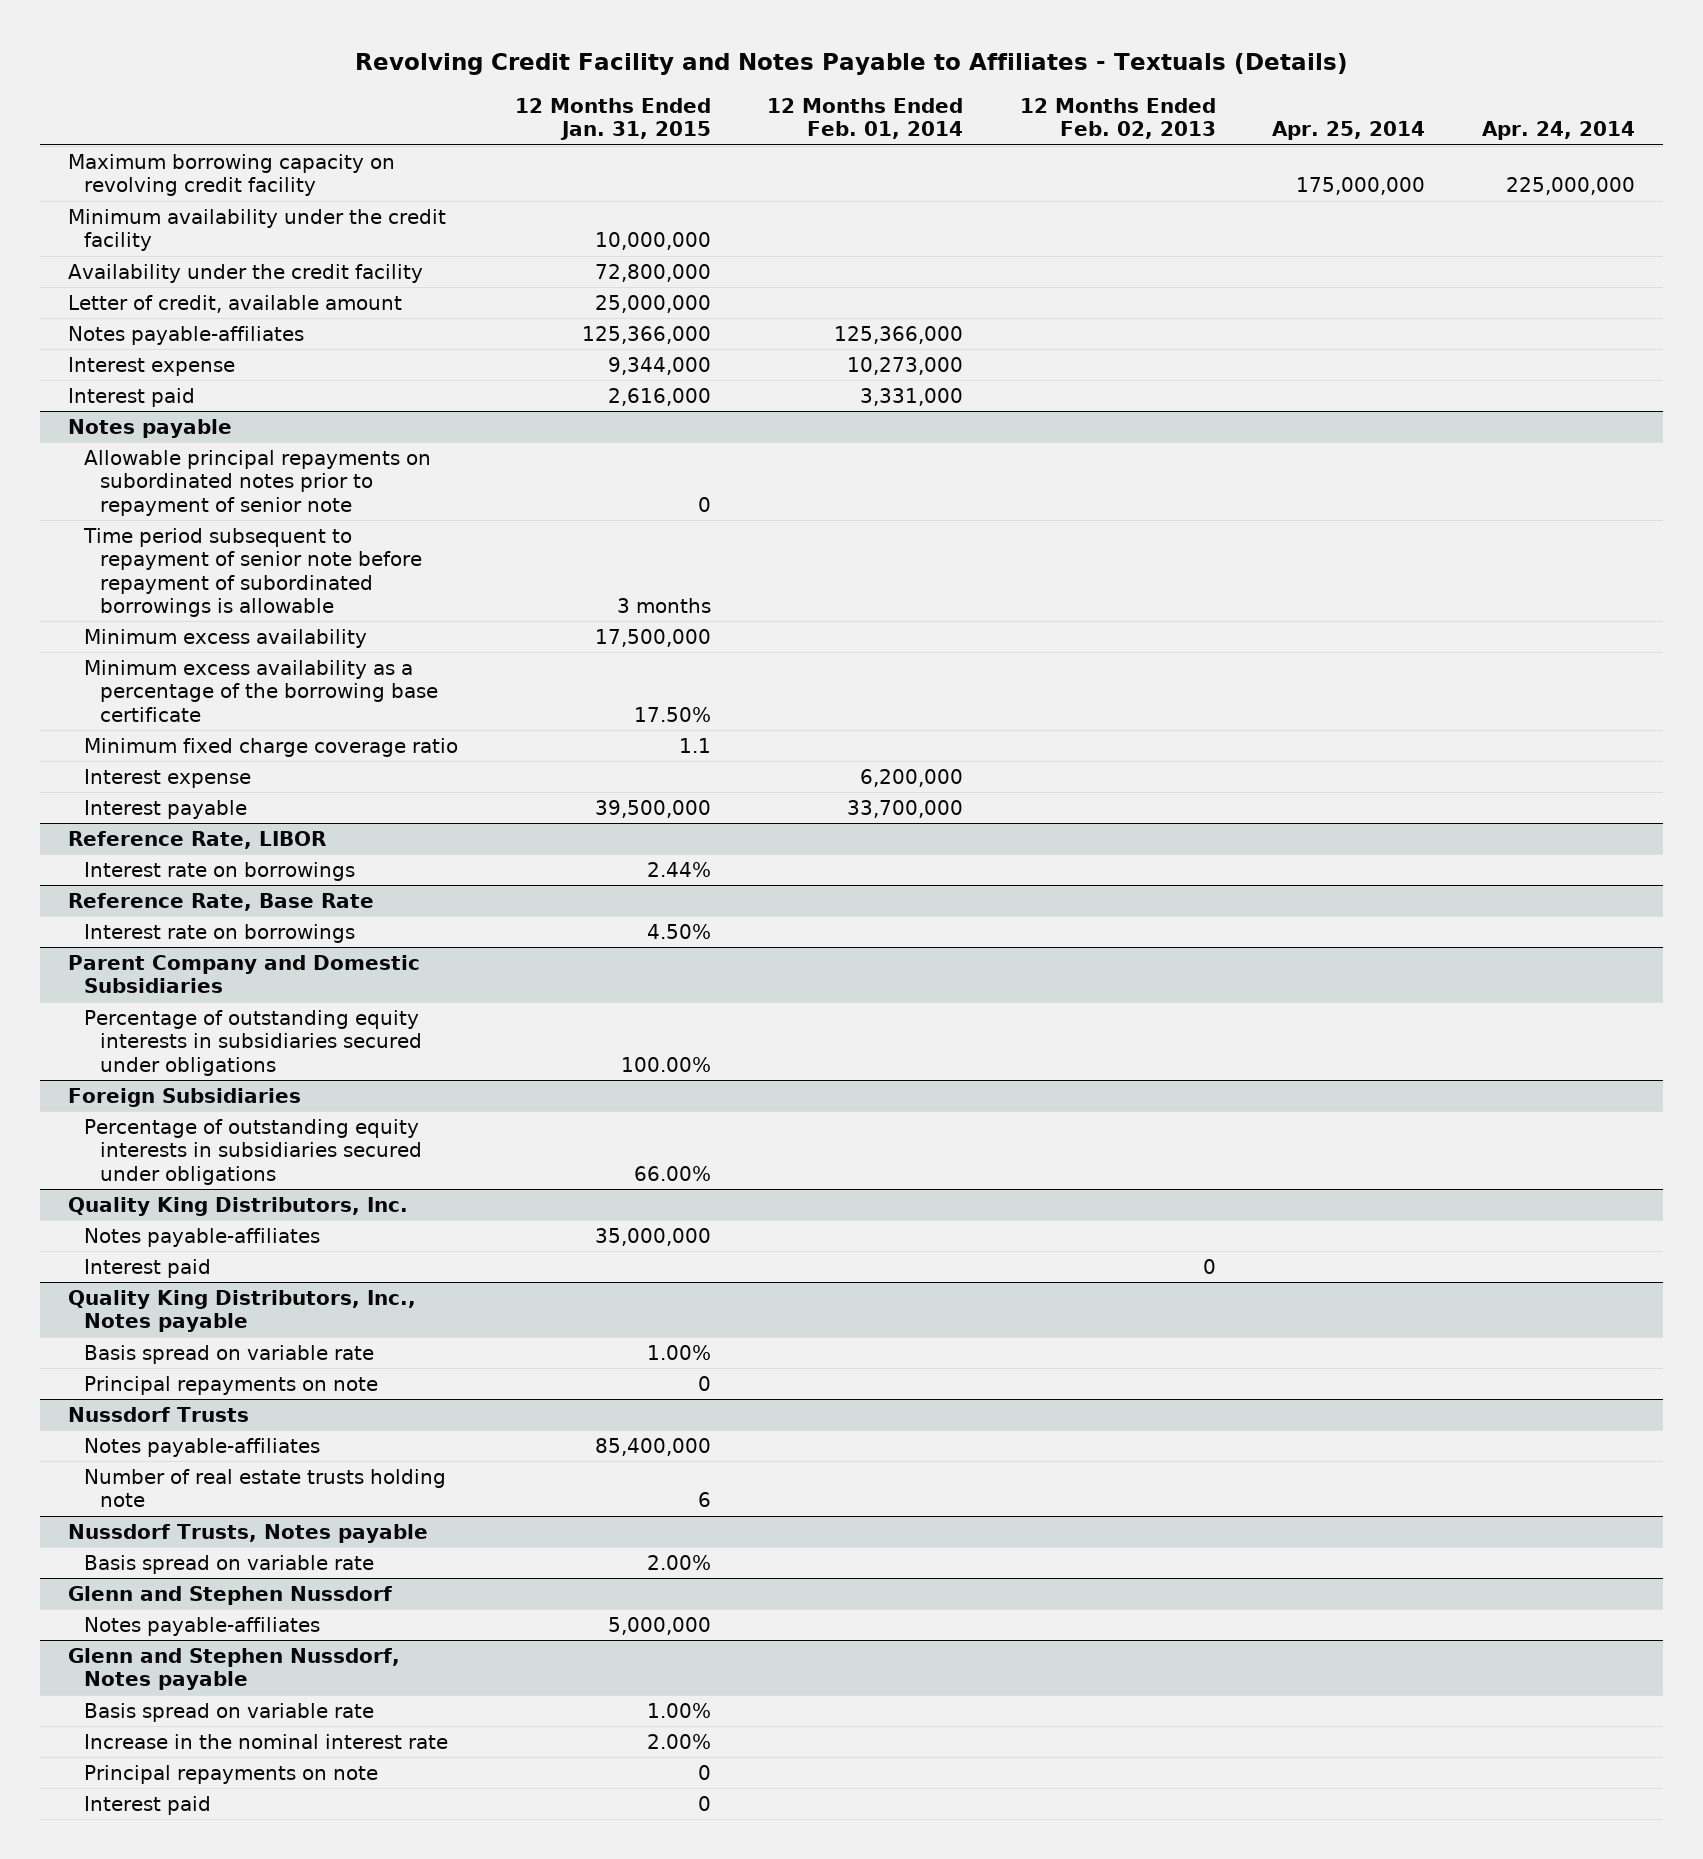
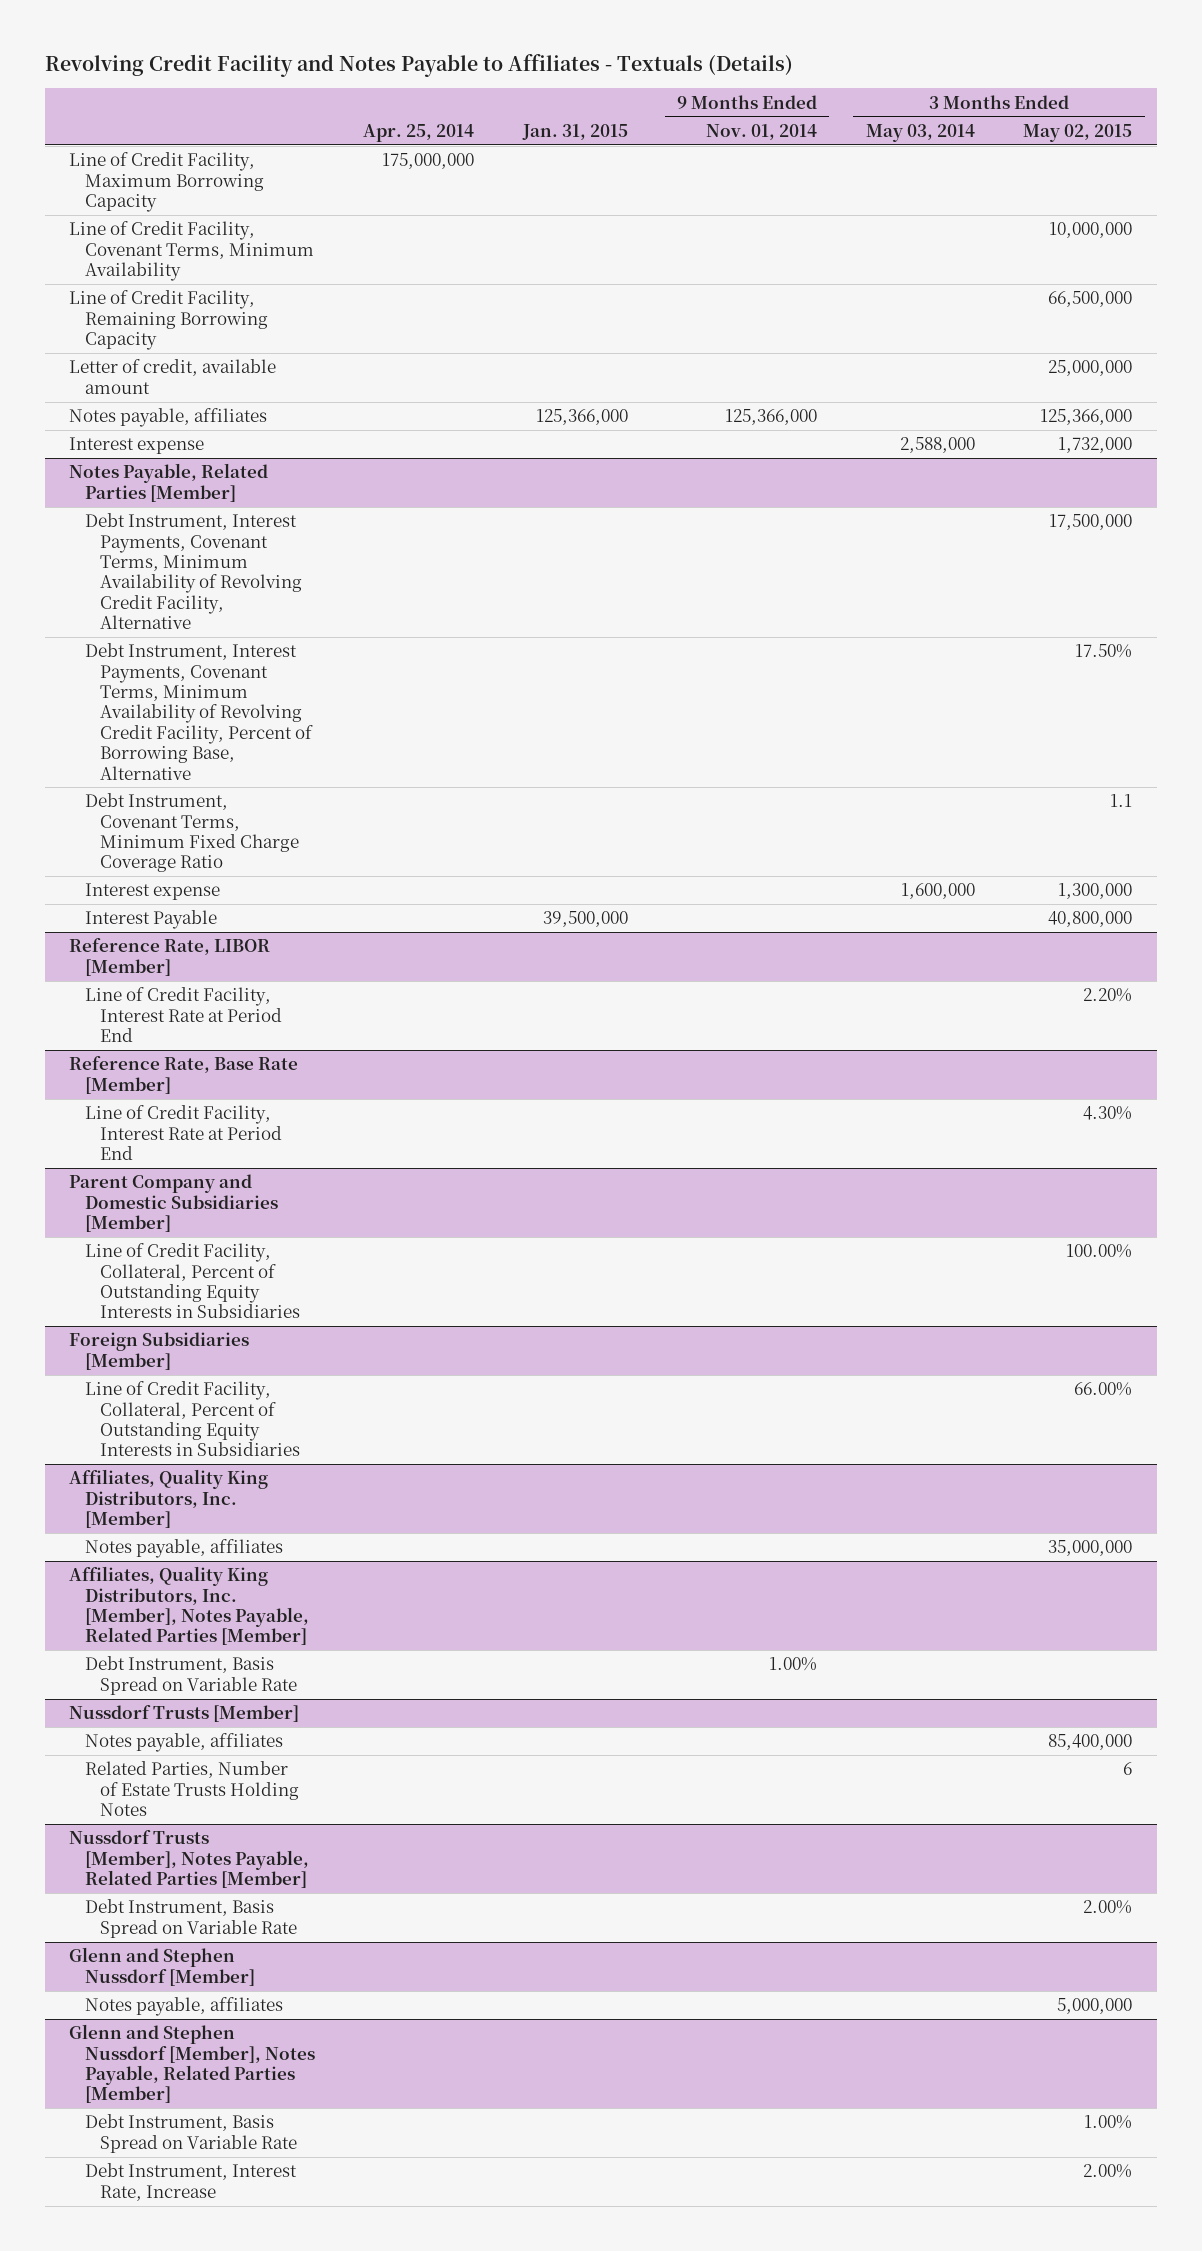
- | 12 Months Ended Jan. 31, 2015 | 12 Months Ended Feb. 01, 2014 | 12 Months Ended Feb. 02, 2013 | Apr. 25, 2014 | Apr. 24, 2014
+ | Apr. 25, 2014 | Jan. 31, 2015 | 9 Months Ended Nov. 01, 2014 | 3 Months Ended May 03, 2014 | 3 Months Ended May 02, 2015
- Maximum borrowing capacity on revolving credit facility | | | | 175,000,000 | 225,000,000
- Minimum availability under the credit facility | 10,000,000 | | | |
- Availability under the credit facility | 72,800,000 | | | |
+ Line of Credit Facility, Maximum Borrowing Capacity | 175,000,000 | | | |
+ Line of Credit Facility, Covenant Terms, Minimum Availability | | | | | 10,000,000
+ Line of Credit Facility, Remaining Borrowing Capacity | | | | | 66,500,000
- Notes payable-affiliates | 125,366,000 | 125,366,000 | | |
+ Notes payable, affiliates | | 125,366,000 | 125,366,000 | | 125,366,000
- Interest paid | 2,616,000 | 3,331,000 | | |
- Notes payable
- Allowable principal repayments on subordinated notes prior to repayment of senior note | 0 | | | |
- Time period subsequent to repayment of senior note before repayment of subordinated borrowings is allowable | 3 months | | | |
- Minimum excess availability | 17,500,000 | | | |
- Minimum excess availability as a percentage of the borrowing base certificate | 17.50% | | | |
- Minimum fixed charge coverage ratio | 1.1 | | | |
- Interest expense | | 6,200,000 | | |
- Interest payable | 39,500,000 | 33,700,000 | | |
- Reference Rate, LIBOR
- Interest rate on borrowings | 2.44% | | | |
- Reference Rate, Base Rate
- Interest rate on borrowings | 4.50% | | | |
- Parent Company and Domestic Subsidiaries
- Percentage of outstanding equity interests in subsidiaries secured under obligations | 100.00% | | | |
- Foreign Subsidiaries
- Percentage of outstanding equity interests in subsidiaries secured under obligations | 66.00% | | | |
- Quality King Distributors, Inc.
- Notes payable-affiliates | 35,000,000 | | | |
- Interest paid | | | 0 | |
- Quality King Distributors, Inc., Notes payable
- Basis spread on variable rate | 1.00% | | | |
- Principal repayments on note | 0 | | | |
- Nussdorf Trusts
- Notes payable-affiliates | 85,400,000 | | | |
- Number of real estate trusts holding note | 6 | | | |
- Nussdorf Trusts, Notes payable
- Basis spread on variable rate | 2.00% | | | |
- Glenn and Stephen Nussdorf
- Notes payable-affiliates | 5,000,000 | | | |
- Glenn and Stephen Nussdorf, Notes payable
- Basis spread on variable rate | 1.00% | | | |
- Increase in the nominal interest rate | 2.00% | | | |
- Principal repayments on note | 0 | | | |
- Interest paid | 0 | | | |
+ Notes Payable, Related Parties [Member]
+ Debt Instrument, Interest Payments, Covenant Terms, Minimum Availability of Revolving Credit Facility, Alternative | | | | | 17,500,000
+ Debt Instrument, Interest Payments, Covenant Terms, Minimum Availability of Revolving Credit Facility, Percent of Borrowing Base, Alternative | | | | | 17.50%
+ Debt Instrument, Covenant Terms, Minimum Fixed Charge Coverage Ratio | | | | | 1.1
+ Interest expense | | | | 1,600,000 | 1,300,000
+ Interest Payable | | 39,500,000 | | | 40,800,000
+ Reference Rate, LIBOR [Member]
+ Line of Credit Facility, Interest Rate at Period End | | | | | 2.20%
+ Reference Rate, Base Rate [Member]
+ Line of Credit Facility, Interest Rate at Period End | | | | | 4.30%
+ Parent Company and Domestic Subsidiaries [Member]
+ Line of Credit Facility, Collateral, Percent of Outstanding Equity Interests in Subsidiaries | | | | | 100.00%
+ Foreign Subsidiaries [Member]
+ Line of Credit Facility, Collateral, Percent of Outstanding Equity Interests in Subsidiaries | | | | | 66.00%
+ Affiliates, Quality King Distributors, Inc. [Member]
+ Notes payable, affiliates | | | | | 35,000,000
+ Affiliates, Quality King Distributors, Inc. [Member], Notes Payable, Related Parties [Member]
+ Debt Instrument, Basis Spread on Variable Rate | | | 1.00% | |
+ Nussdorf Trusts [Member]
+ Notes payable, affiliates | | | | | 85,400,000
+ Related Parties, Number of Estate Trusts Holding Notes | | | | | 6
+ Nussdorf Trusts [Member], Notes Payable, Related Parties [Member]
+ Debt Instrument, Basis Spread on Variable Rate | | | | | 2.00%
+ Glenn and Stephen Nussdorf [Member]
+ Notes payable, affiliates | | | | | 5,000,000
+ Glenn and Stephen Nussdorf [Member], Notes Payable, Related Parties [Member]
+ Debt Instrument, Basis Spread on Variable Rate | | | | | 1.00%
+ Debt Instrument, Interest Rate, Increase | | | | | 2.00%

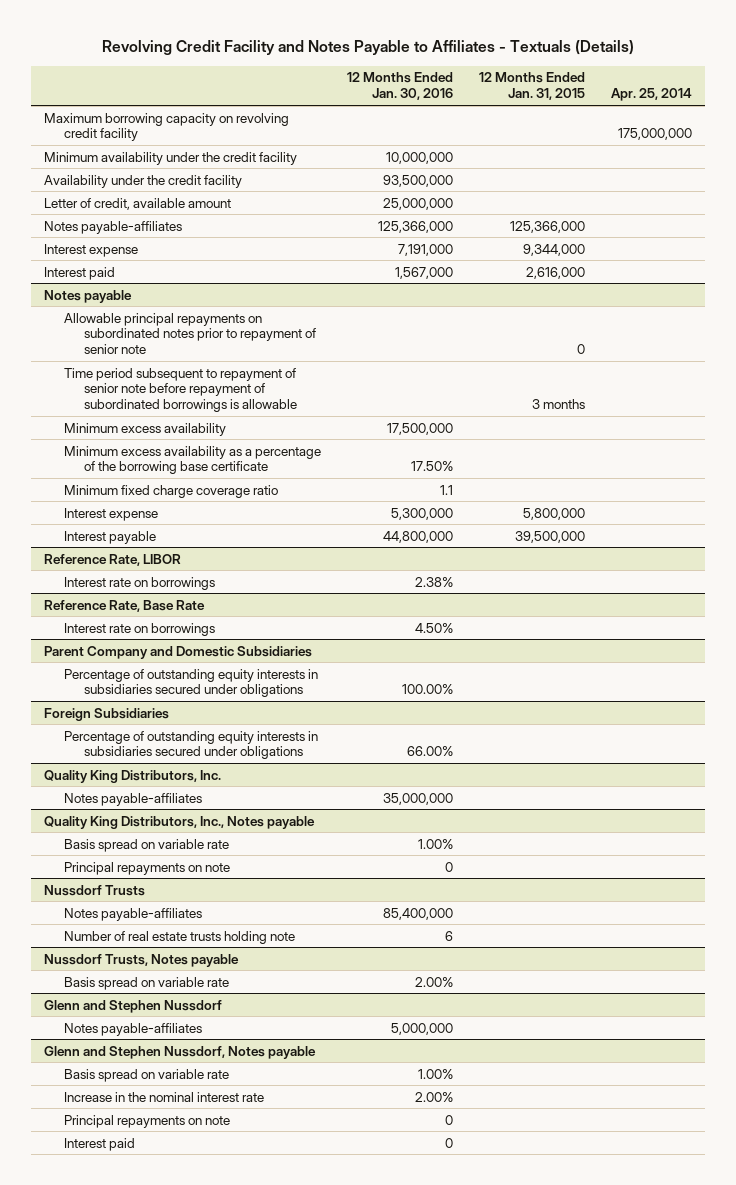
- | Apr. 25, 2014 | Jan. 31, 2015 | 9 Months Ended Nov. 01, 2014 | 3 Months Ended May 03, 2014 | 3 Months Ended May 02, 2015
+ | 12 Months Ended Jan. 30, 2016 | 12 Months Ended Jan. 31, 2015 | Apr. 25, 2014
- Line of Credit Facility, Maximum Borrowing Capacity | 175,000,000 | | | |
- Line of Credit Facility, Covenant Terms, Minimum Availability | | | | | 10,000,000
- Line of Credit Facility, Remaining Borrowing Capacity | | | | | 66,500,000
+ Maximum borrowing capacity on revolving credit facility | | | 175,000,000
+ Minimum availability under the credit facility | 10,000,000 | |
+ Availability under the credit facility | 93,500,000 | |
- Notes payable, affiliates | | 125,366,000 | 125,366,000 | | 125,366,000
+ Notes payable-affiliates | 125,366,000 | 125,366,000 |
- Notes Payable, Related Parties [Member]
- Debt Instrument, Interest Payments, Covenant Terms, Minimum Availability of Revolving Credit Facility, Alternative | | | | | 17,500,000
- Debt Instrument, Interest Payments, Covenant Terms, Minimum Availability of Revolving Credit Facility, Percent of Borrowing Base, Alternative | | | | | 17.50%
- Debt Instrument, Covenant Terms, Minimum Fixed Charge Coverage Ratio | | | | | 1.1
- Interest expense | | | | 1,600,000 | 1,300,000
- Interest Payable | | 39,500,000 | | | 40,800,000
- Reference Rate, LIBOR [Member]
- Line of Credit Facility, Interest Rate at Period End | | | | | 2.20%
- Reference Rate, Base Rate [Member]
- Line of Credit Facility, Interest Rate at Period End | | | | | 4.30%
- Parent Company and Domestic Subsidiaries [Member]
- Line of Credit Facility, Collateral, Percent of Outstanding Equity Interests in Subsidiaries | | | | | 100.00%
- Foreign Subsidiaries [Member]
- Line of Credit Facility, Collateral, Percent of Outstanding Equity Interests in Subsidiaries | | | | | 66.00%
- Affiliates, Quality King Distributors, Inc. [Member]
- Notes payable, affiliates | | | | | 35,000,000
- Affiliates, Quality King Distributors, Inc. [Member], Notes Payable, Related Parties [Member]
- Debt Instrument, Basis Spread on Variable Rate | | | 1.00% | |
- Nussdorf Trusts [Member]
- Notes payable, affiliates | | | | | 85,400,000
- Related Parties, Number of Estate Trusts Holding Notes | | | | | 6
- Nussdorf Trusts [Member], Notes Payable, Related Parties [Member]
- Debt Instrument, Basis Spread on Variable Rate | | | | | 2.00%
- Glenn and Stephen Nussdorf [Member]
- Notes payable, affiliates | | | | | 5,000,000
- Glenn and Stephen Nussdorf [Member], Notes Payable, Related Parties [Member]
- Debt Instrument, Basis Spread on Variable Rate | | | | | 1.00%
- Debt Instrument, Interest Rate, Increase | | | | | 2.00%
+ Interest paid | 1,567,000 | 2,616,000 |
+ Notes payable
+ Allowable principal repayments on subordinated notes prior to repayment of senior note | | 0 |
+ Time period subsequent to repayment of senior note before repayment of subordinated borrowings is allowable | | 3 months |
+ Minimum excess availability | 17,500,000 | |
+ Minimum excess availability as a percentage of the borrowing base certificate | 17.50% | |
+ Minimum fixed charge coverage ratio | 1.1 | |
+ Interest expense | 5,300,000 | 5,800,000 |
+ Interest payable | 44,800,000 | 39,500,000 |
+ Reference Rate, LIBOR
+ Interest rate on borrowings | 2.38% | |
+ Reference Rate, Base Rate
+ Interest rate on borrowings | 4.50% | |
+ Parent Company and Domestic Subsidiaries
+ Percentage of outstanding equity interests in subsidiaries secured under obligations | 100.00% | |
+ Foreign Subsidiaries
+ Percentage of outstanding equity interests in subsidiaries secured under obligations | 66.00% | |
+ Quality King Distributors, Inc.
+ Notes payable-affiliates | 35,000,000 | |
+ Quality King Distributors, Inc., Notes payable
+ Basis spread on variable rate | 1.00% | |
+ Principal repayments on note | 0 | |
+ Nussdorf Trusts
+ Notes payable-affiliates | 85,400,000 | |
+ Number of real estate trusts holding note | 6 | |
+ Nussdorf Trusts, Notes payable
+ Basis spread on variable rate | 2.00% | |
+ Glenn and Stephen Nussdorf
+ Notes payable-affiliates | 5,000,000 | |
+ Glenn and Stephen Nussdorf, Notes payable
+ Basis spread on variable rate | 1.00% | |
+ Increase in the nominal interest rate | 2.00% | |
+ Principal repayments on note | 0 | |
+ Interest paid | 0 | |

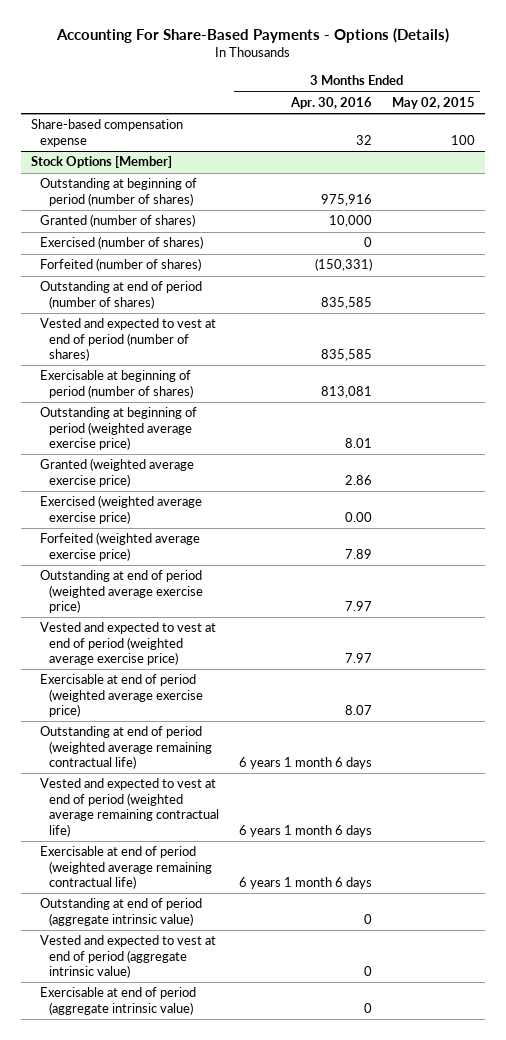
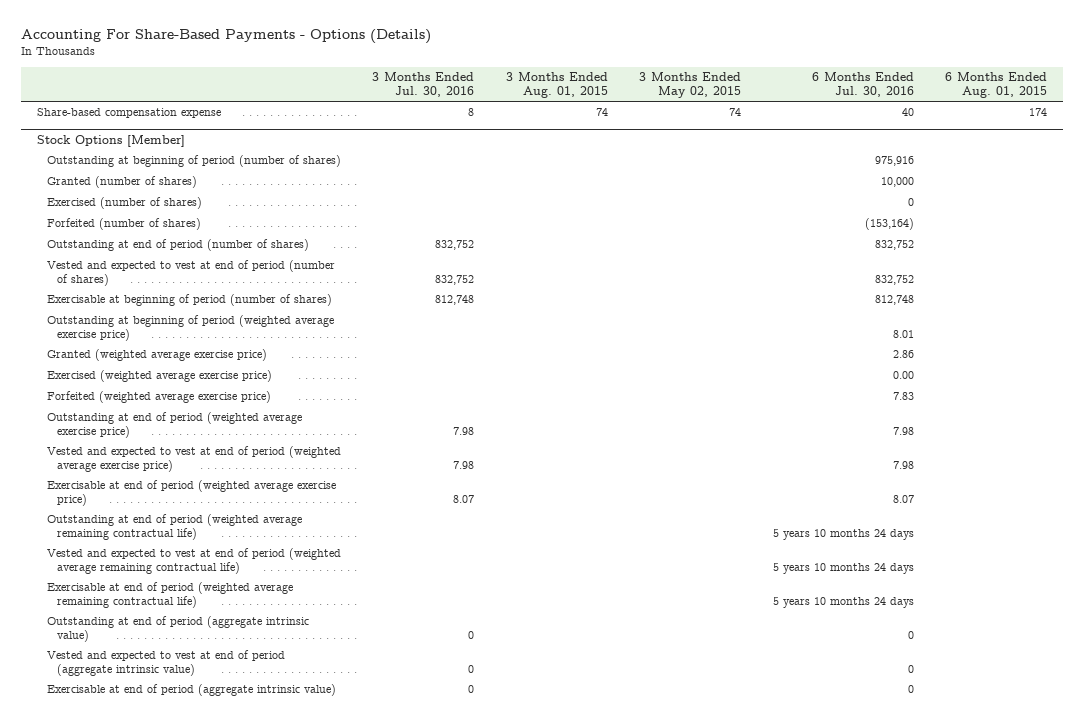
- | 3 Months Ended Apr. 30, 2016 | 3 Months Ended May 02, 2015
+ | 3 Months Ended Jul. 30, 2016 | 3 Months Ended Aug. 01, 2015 | 3 Months Ended May 02, 2015 | 6 Months Ended Jul. 30, 2016 | 6 Months Ended Aug. 01, 2015
- Share-based compensation expense | 32 | 100
+ Share-based compensation expense | 8 | 74 | 74 | 40 | 174

